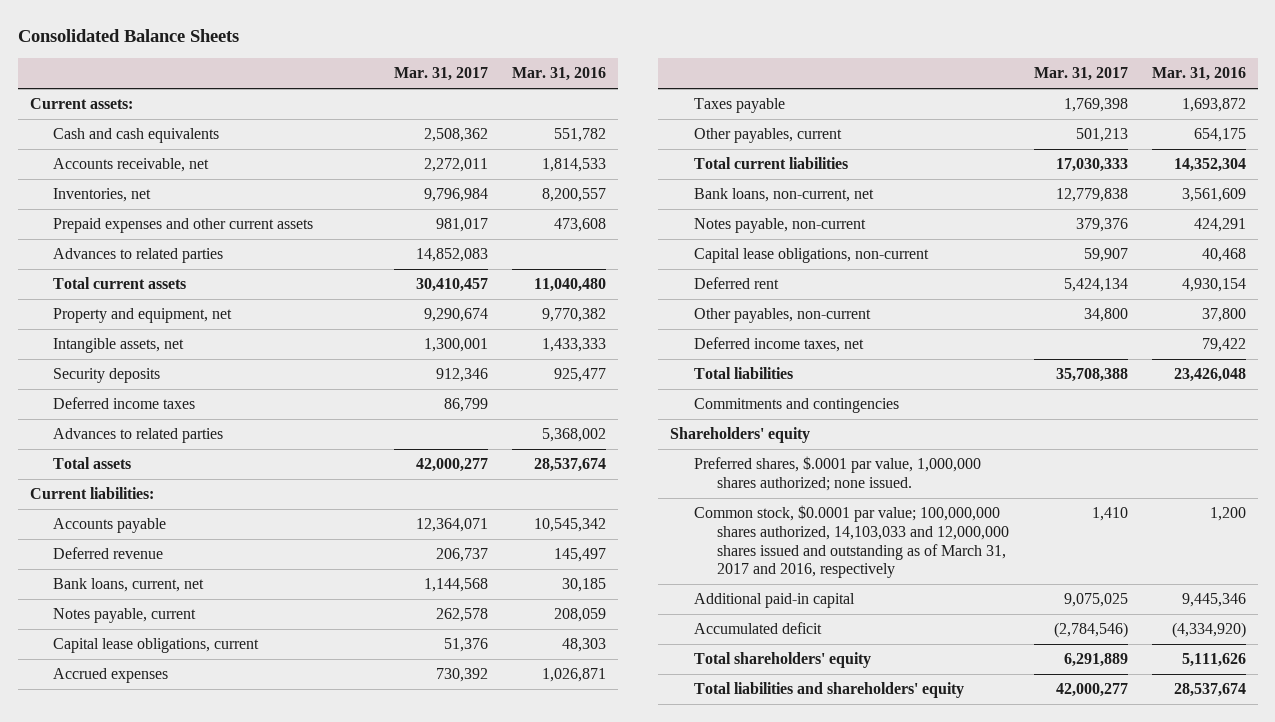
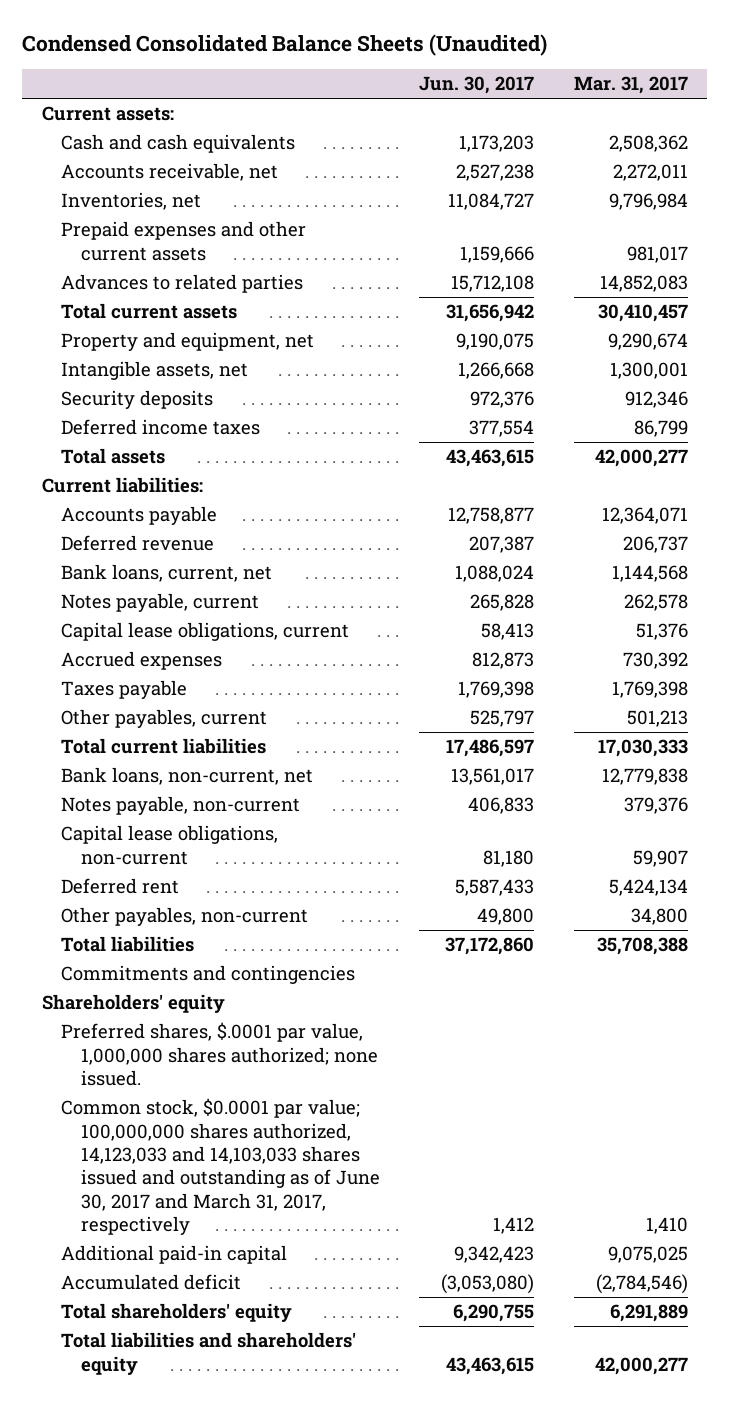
- Consolidated Balance Sheets
+ Condensed Consolidated Balance Sheets (Unaudited)
- | Mar. 31, 2017 | Mar. 31, 2016
+ | Jun. 30, 2017 | Mar. 31, 2017
- Advances to related parties | | 5,368,002
- Deferred income taxes, net | | 79,422
- Common stock, $0.0001 par value; 100,000,000 shares authorized, 14,103,033 and 12,000,000 shares issued and outstanding as of March 31, 2017 and 2016, respectively | 1,410 | 1,200
+ Common stock, $0.0001 par value; 100,000,000 shares authorized, 14,123,033 and 14,103,033 shares issued and outstanding as of June 30, 2017 and March 31, 2017, respectively | 1,412 | 1,410

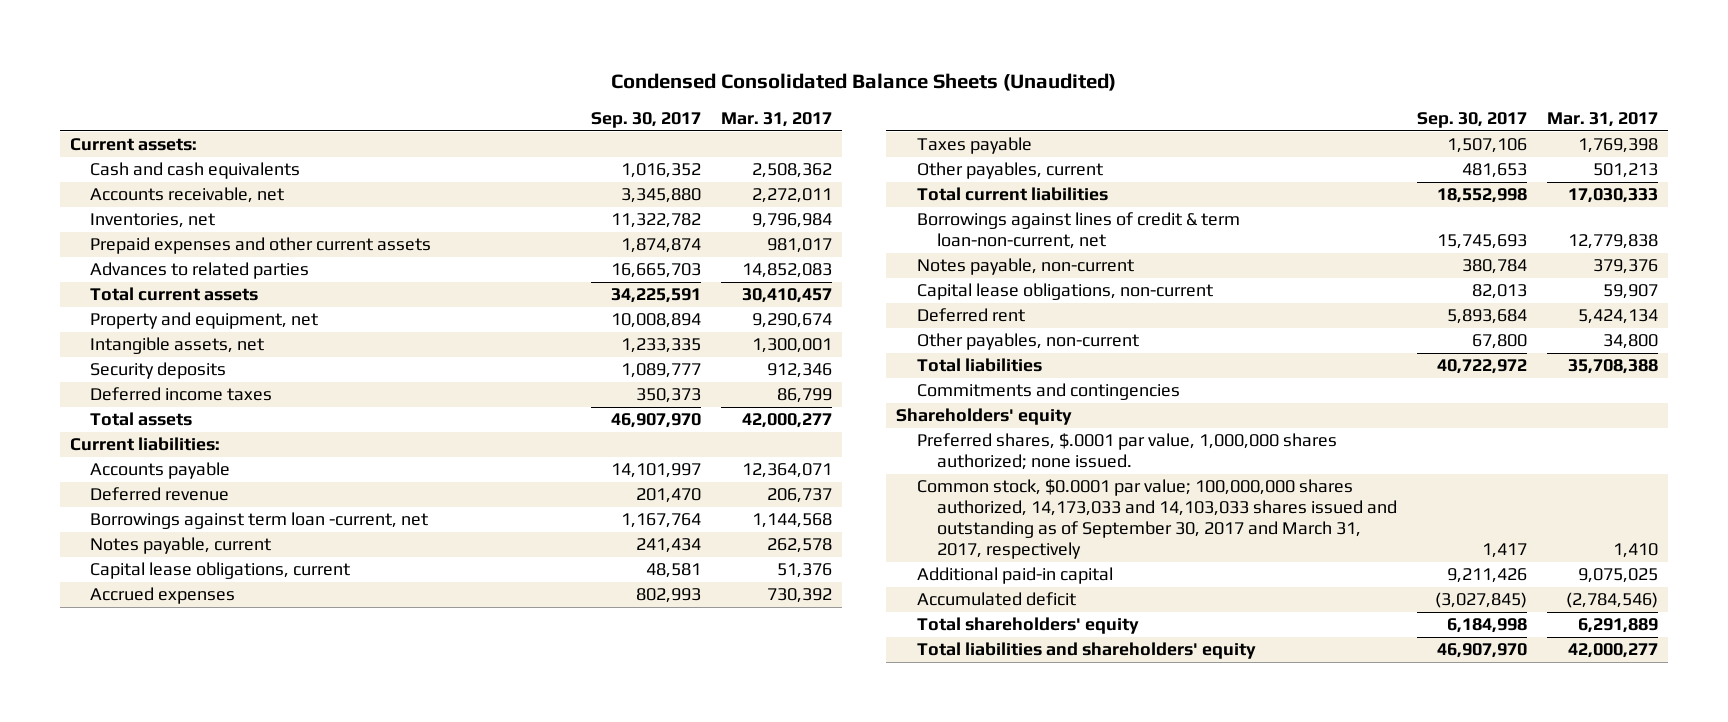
- | Jun. 30, 2017 | Mar. 31, 2017
+ | Sep. 30, 2017 | Mar. 31, 2017
- Bank loans, current, net | 1,088,024 | 1,144,568
+ Borrowings against term loan -current, net | 1,167,764 | 1,144,568
- Bank loans, non-current, net | 13,561,017 | 12,779,838
+ Borrowings against lines of credit & term loan-non-current, net | 15,745,693 | 12,779,838
- Common stock, $0.0001 par value; 100,000,000 shares authorized, 14,123,033 and 14,103,033 shares issued and outstanding as of June 30, 2017 and March 31, 2017, respectively | 1,412 | 1,410
+ Common stock, $0.0001 par value; 100,000,000 shares authorized, 14,173,033 and 14,103,033 shares issued and outstanding as of September 30, 2017 and March 31, 2017, respectively | 1,417 | 1,410

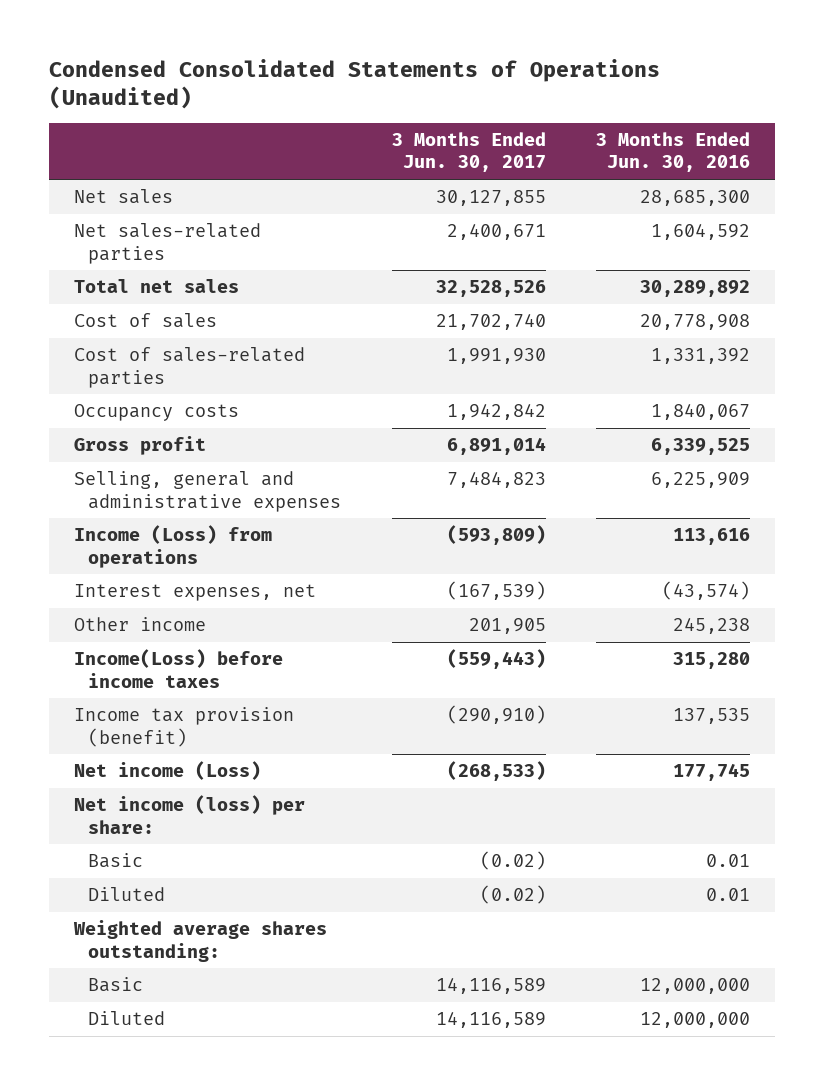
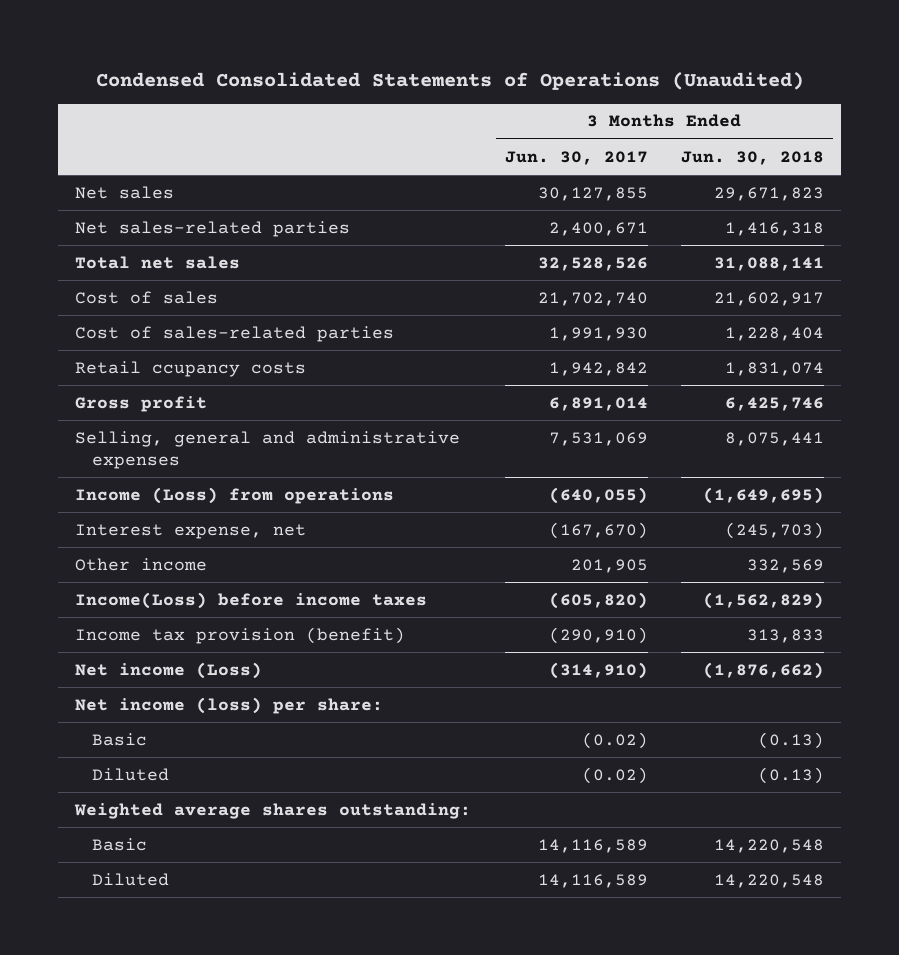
- | 3 Months Ended Jun. 30, 2017 | 3 Months Ended Jun. 30, 2016
+ | 3 Months Ended Jun. 30, 2017 | 3 Months Ended Jun. 30, 2018
- Occupancy costs | 1,942,842 | 1,840,067
+ Retail ccupancy costs | 1,942,842 | 1,831,074
- Selling, general and administrative expenses | 7,484,823 | 6,225,909
- Income (Loss) from operations | (593,809) | 113,616
- Interest expenses, net | (167,539) | (43,574)
+ Selling, general and administrative expenses | 7,531,069 | 8,075,441
+ Income (Loss) from operations | (640,055) | (1,649,695)
+ Interest expense, net | (167,670) | (245,703)
- Income(Loss) before income taxes | (559,443) | 315,280
+ Income(Loss) before income taxes | (605,820) | (1,562,829)
- Net income (Loss) | (268,533) | 177,745
+ Net income (Loss) | (314,910) | (1,876,662)

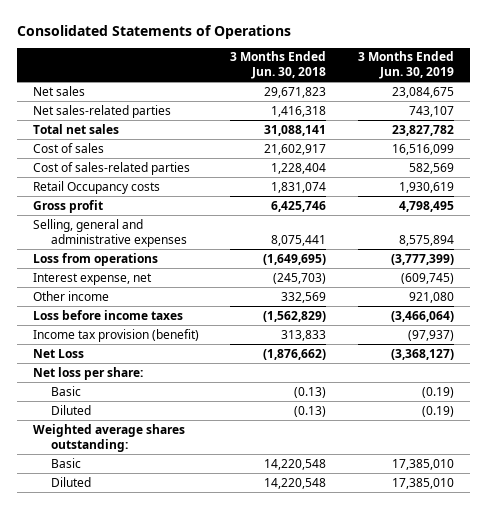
- Condensed Consolidated Statements of Operations (Unaudited)
+ Consolidated Statements of Operations
- | 3 Months Ended Jun. 30, 2017 | 3 Months Ended Jun. 30, 2018
+ | 3 Months Ended Jun. 30, 2018 | 3 Months Ended Jun. 30, 2019
- Retail ccupancy costs | 1,942,842 | 1,831,074
+ Retail Occupancy costs | 1,831,074 | 1,930,619
- Income (Loss) from operations | (640,055) | (1,649,695)
+ Loss from operations | (1,649,695) | (3,777,399)
- Income(Loss) before income taxes | (605,820) | (1,562,829)
+ Loss before income taxes | (1,562,829) | (3,466,064)
- Net income (Loss) | (314,910) | (1,876,662)
- Net income (loss) per share:
+ Net Loss | (1,876,662) | (3,368,127)
+ Net loss per share:

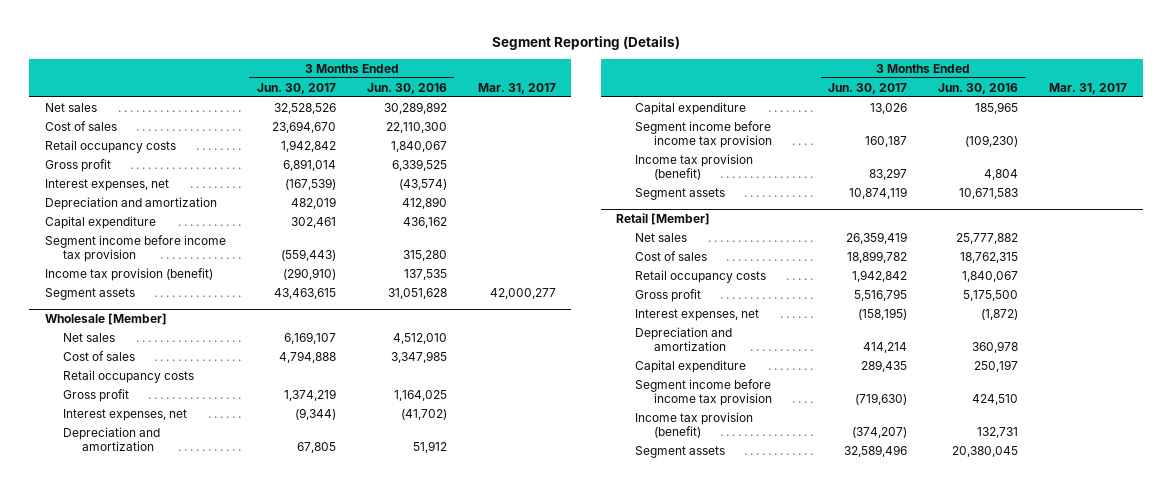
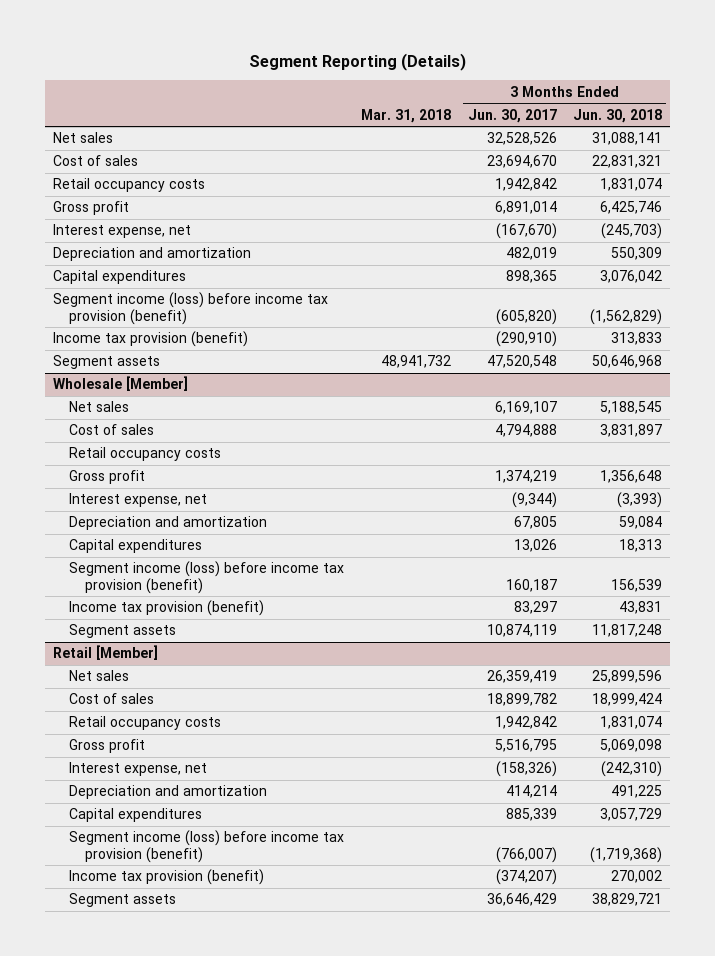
- | 3 Months Ended Jun. 30, 2017 | 3 Months Ended Jun. 30, 2016 | Mar. 31, 2017
+ | Mar. 31, 2018 | 3 Months Ended Jun. 30, 2017 | 3 Months Ended Jun. 30, 2018
- Interest expenses, net | (167,539) | (43,574) |
+ Interest expense, net | | (167,670) | (245,703)
- Capital expenditure | 302,461 | 436,162 |
- Segment income before income tax provision | (559,443) | 315,280 |
+ Capital expenditures | | 898,365 | 3,076,042
+ Segment income (loss) before income tax provision (benefit) | | (605,820) | (1,562,829)
- Segment assets | 43,463,615 | 31,051,628 | 42,000,277
+ Segment assets | 48,941,732 | 47,520,548 | 50,646,968
@ Wholesale [Member]
- Interest expenses, net | (9,344) | (41,702) |
+ Interest expense, net | | (9,344) | (3,393)
- Capital expenditure | 13,026 | 185,965 |
- Segment income before income tax provision | 160,187 | (109,230) |
+ Capital expenditures | | 13,026 | 18,313
+ Segment income (loss) before income tax provision (benefit) | | 160,187 | 156,539
@ Retail [Member]
- Interest expenses, net | (158,195) | (1,872) |
+ Interest expense, net | | (158,326) | (242,310)
- Capital expenditure | 289,435 | 250,197 |
- Segment income before income tax provision | (719,630) | 424,510 |
+ Capital expenditures | | 885,339 | 3,057,729
+ Segment income (loss) before income tax provision (benefit) | | (766,007) | (1,719,368)
- Segment assets | 32,589,496 | 20,380,045 |
+ Segment assets | | 36,646,429 | 38,829,721

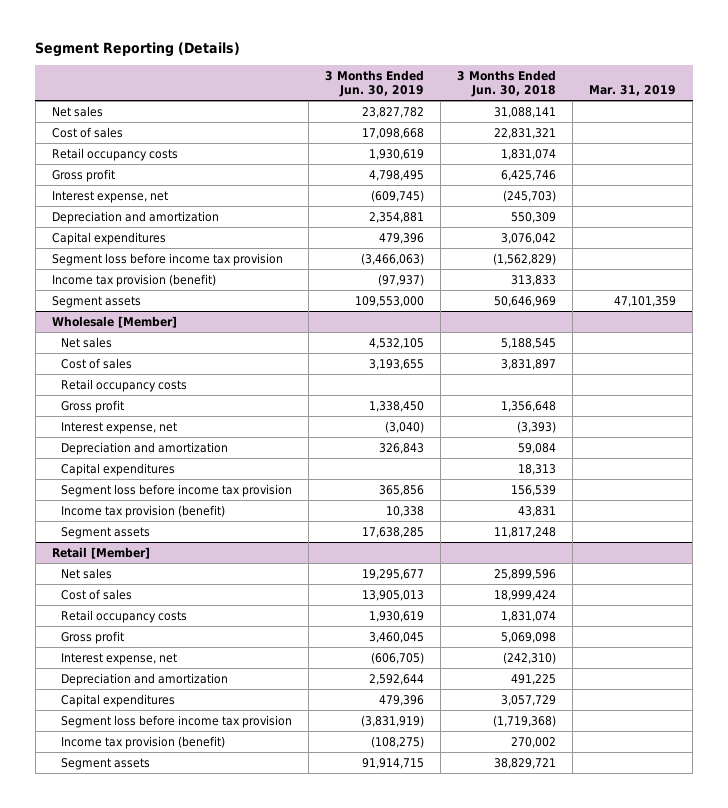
- | Mar. 31, 2018 | 3 Months Ended Jun. 30, 2017 | 3 Months Ended Jun. 30, 2018
+ | 3 Months Ended Jun. 30, 2019 | 3 Months Ended Jun. 30, 2018 | Mar. 31, 2019
- Segment income (loss) before income tax provision (benefit) | | (605,820) | (1,562,829)
+ Segment loss before income tax provision | (3,466,063) | (1,562,829) |
- Segment assets | 48,941,732 | 47,520,548 | 50,646,968
+ Segment assets | 109,553,000 | 50,646,969 | 47,101,359
@ Wholesale [Member]
- Segment income (loss) before income tax provision (benefit) | | 160,187 | 156,539
+ Segment loss before income tax provision | 365,856 | 156,539 |
@ Retail [Member]
- Segment income (loss) before income tax provision (benefit) | | (766,007) | (1,719,368)
+ Segment loss before income tax provision | (3,831,919) | (1,719,368) |

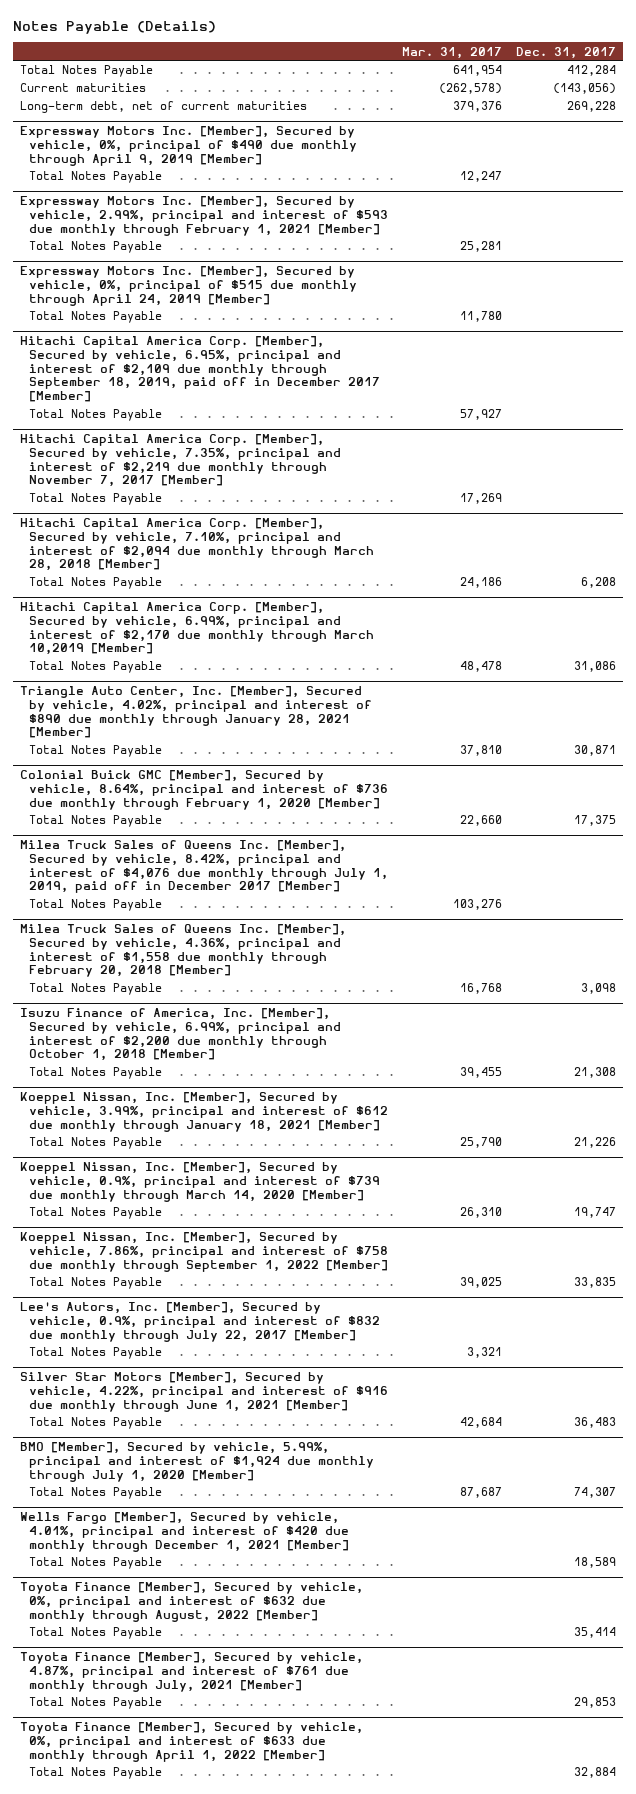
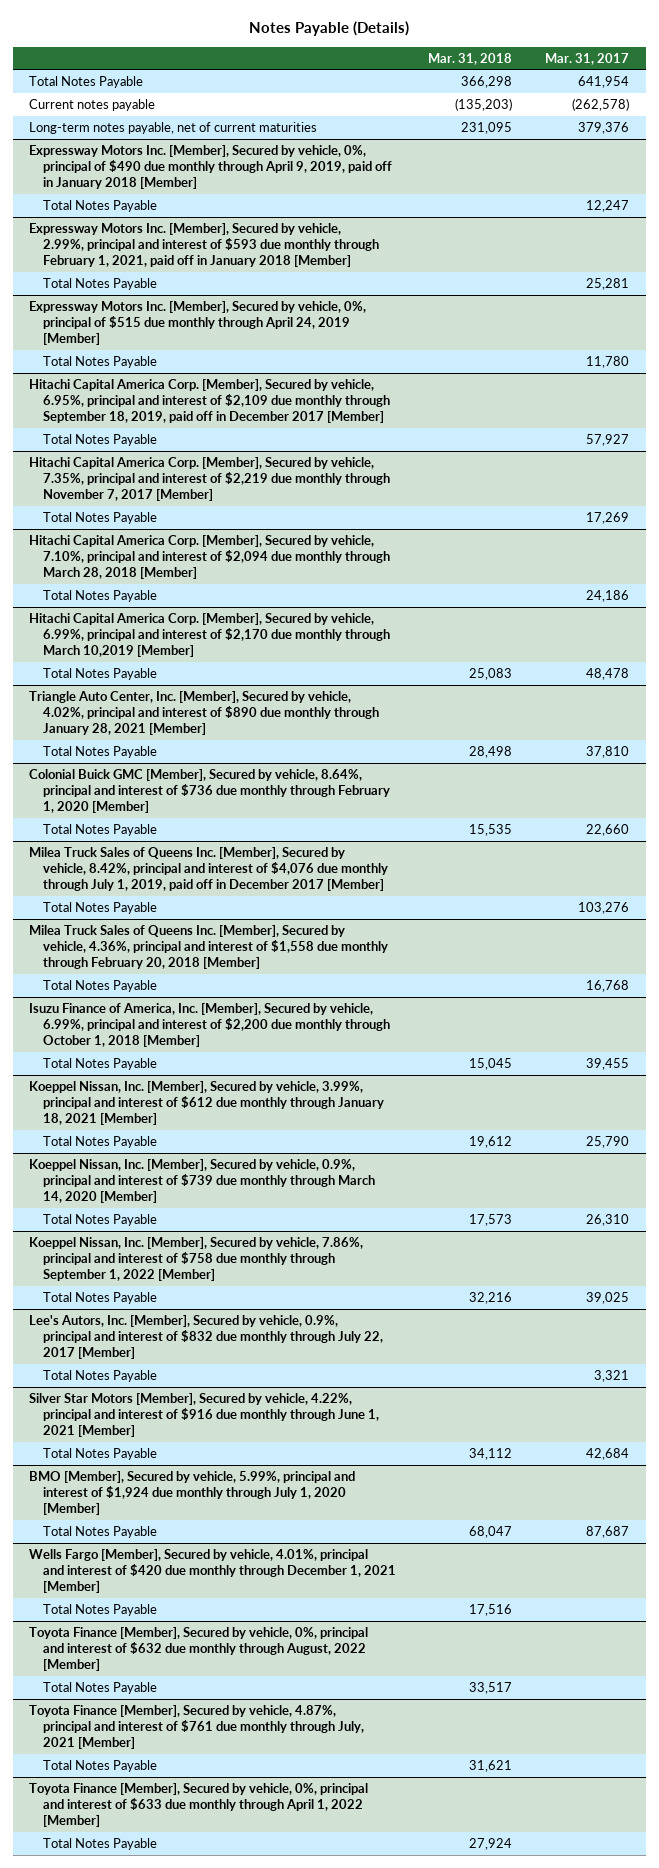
- | Mar. 31, 2017 | Dec. 31, 2017
+ | Mar. 31, 2018 | Mar. 31, 2017
- Current maturities | (262,578) | (143,056)
- Long-term debt, net of current maturities | 379,376 | 269,228
- Expressway Motors Inc. [Member], Secured by vehicle, 0%, principal of $490 due monthly through April 9, 2019 [Member]
+ Current notes payable | (135,203) | (262,578)
+ Long-term notes payable, net of current maturities | 231,095 | 379,376
+ Expressway Motors Inc. [Member], Secured by vehicle, 0%, principal of $490 due monthly through April 9, 2019, paid off in January 2018 [Member]
- Expressway Motors Inc. [Member], Secured by vehicle, 2.99%, principal and interest of $593 due monthly through February 1, 2021 [Member]
+ Expressway Motors Inc. [Member], Secured by vehicle, 2.99%, principal and interest of $593 due monthly through February 1, 2021, paid off in January 2018 [Member]

